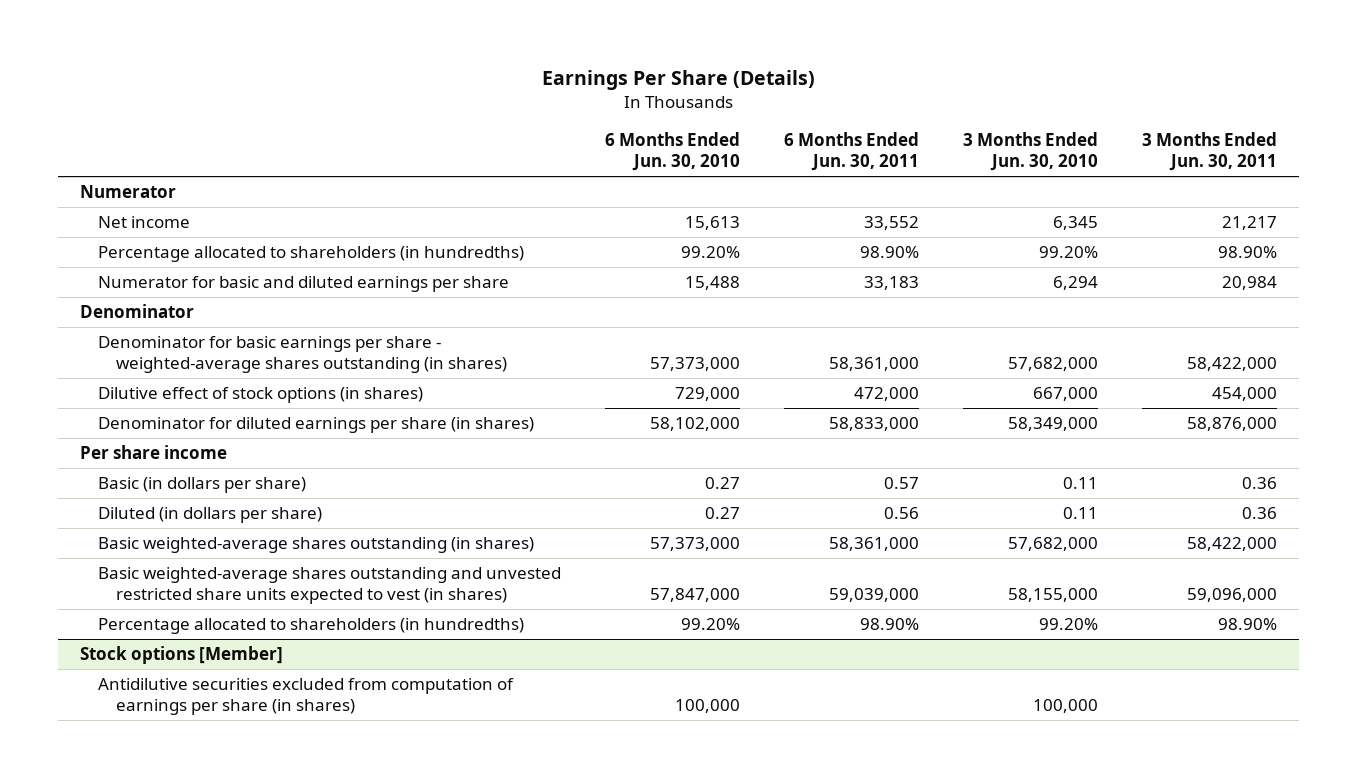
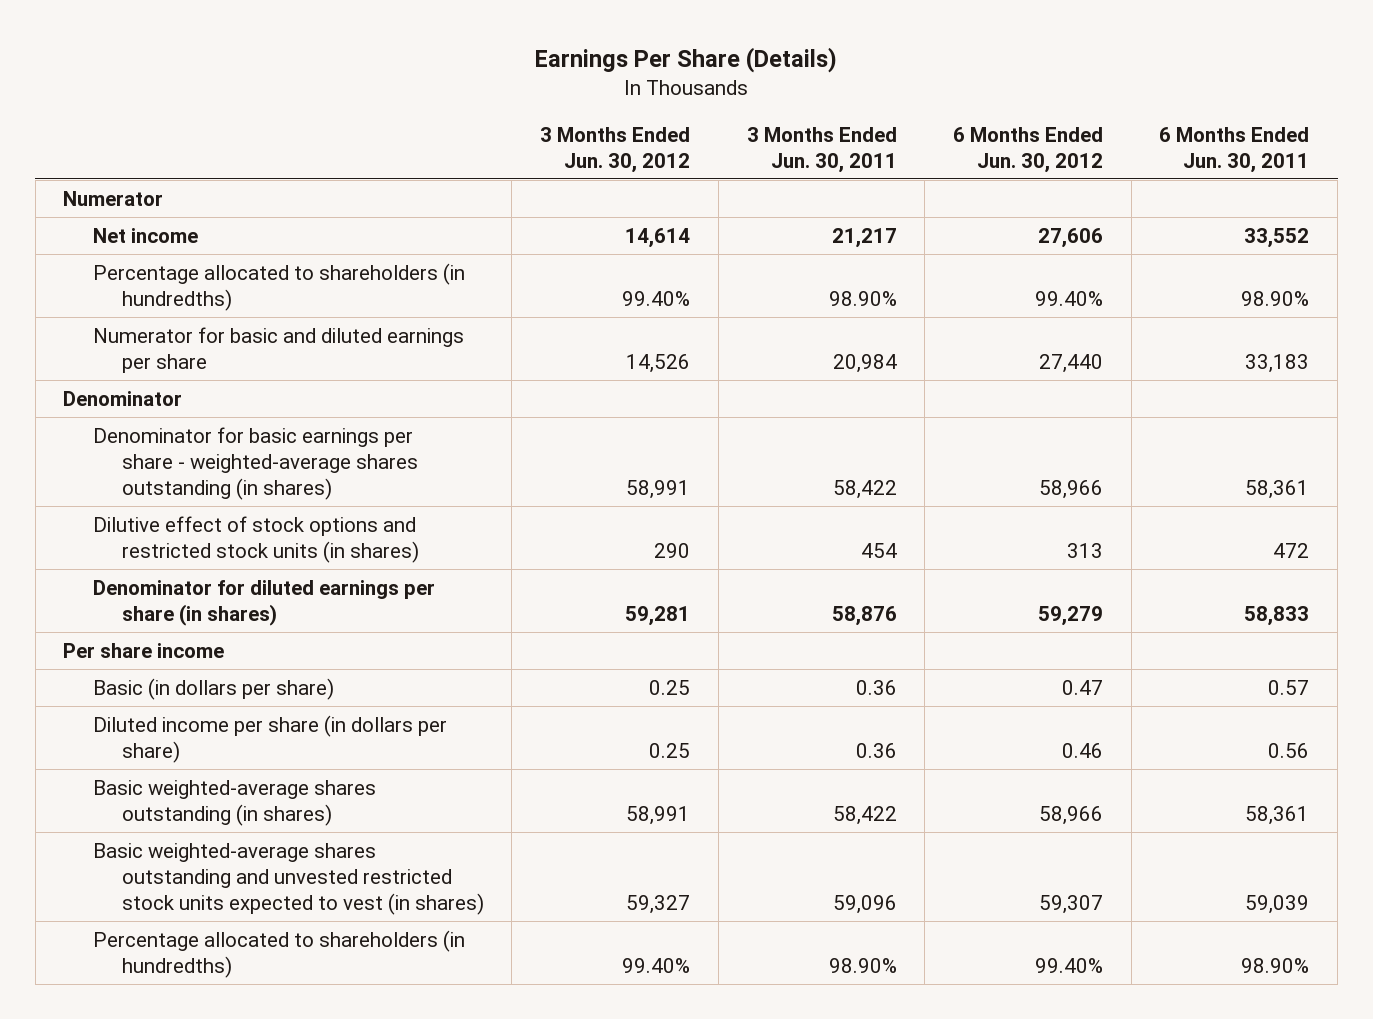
- | 6 Months Ended Jun. 30, 2010 | 6 Months Ended Jun. 30, 2011 | 3 Months Ended Jun. 30, 2010 | 3 Months Ended Jun. 30, 2011
+ | 3 Months Ended Jun. 30, 2012 | 3 Months Ended Jun. 30, 2011 | 6 Months Ended Jun. 30, 2012 | 6 Months Ended Jun. 30, 2011
- Denominator for basic earnings per share - weighted-average shares outstanding (in shares) | 57,373,000 | 58,361,000 | 57,682,000 | 58,422,000
- Dilutive effect of stock options (in shares) | 729,000 | 472,000 | 667,000 | 454,000
- Denominator for diluted earnings per share (in shares) | 58,102,000 | 58,833,000 | 58,349,000 | 58,876,000
+ Denominator for basic earnings per share - weighted-average shares outstanding (in shares) | 58,991 | 58,422 | 58,966 | 58,361
+ Dilutive effect of stock options and restricted stock units (in shares) | 290 | 454 | 313 | 472
+ Denominator for diluted earnings per share (in shares) | 59,281 | 58,876 | 59,279 | 58,833
- Diluted (in dollars per share) | 0.27 | 0.56 | 0.11 | 0.36
- Basic weighted-average shares outstanding (in shares) | 57,373,000 | 58,361,000 | 57,682,000 | 58,422,000
- Basic weighted-average shares outstanding and unvested restricted share units expected to vest (in shares) | 57,847,000 | 59,039,000 | 58,155,000 | 59,096,000
+ Diluted income per share (in dollars per share) | 0.25 | 0.36 | 0.46 | 0.56
+ Basic weighted-average shares outstanding (in shares) | 58,991 | 58,422 | 58,966 | 58,361
+ Basic weighted-average shares outstanding and unvested restricted stock units expected to vest (in shares) | 59,327 | 59,096 | 59,307 | 59,039
- Stock options [Member]
- Antidilutive securities excluded from computation of earnings per share (in shares) | 100,000 | | 100,000 |

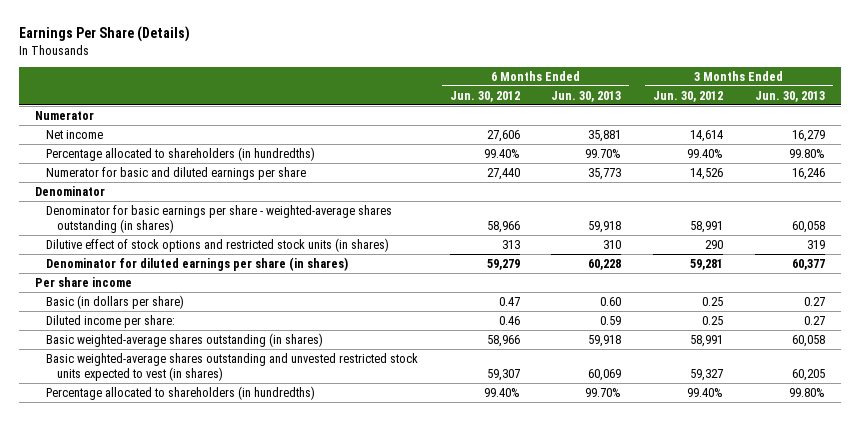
- | 3 Months Ended Jun. 30, 2012 | 3 Months Ended Jun. 30, 2011 | 6 Months Ended Jun. 30, 2012 | 6 Months Ended Jun. 30, 2011
+ | 6 Months Ended Jun. 30, 2012 | 6 Months Ended Jun. 30, 2013 | 3 Months Ended Jun. 30, 2012 | 3 Months Ended Jun. 30, 2013
- Diluted income per share (in dollars per share) | 0.25 | 0.36 | 0.46 | 0.56
+ Diluted income per share: | 0.46 | 0.59 | 0.25 | 0.27

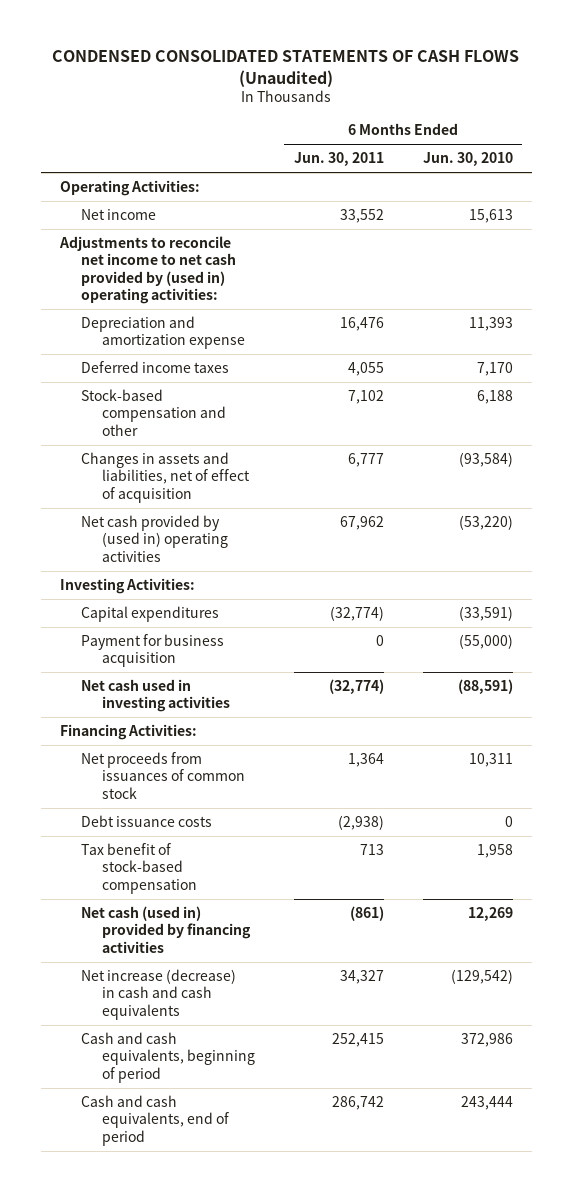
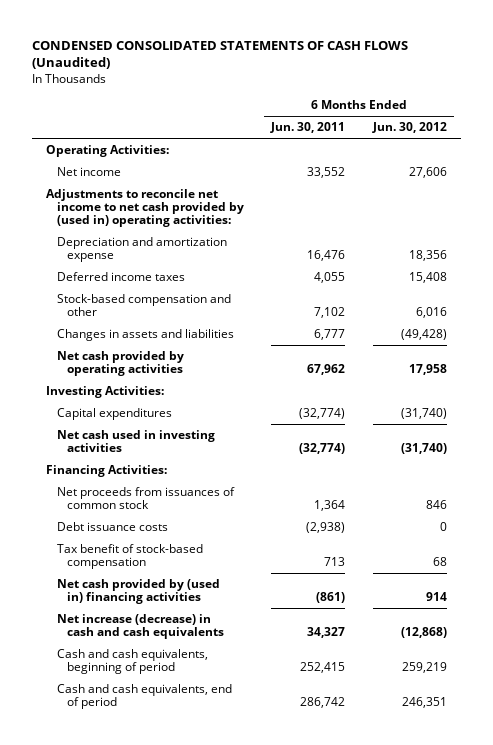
- | 6 Months Ended Jun. 30, 2011 | 6 Months Ended Jun. 30, 2010
+ | 6 Months Ended Jun. 30, 2011 | 6 Months Ended Jun. 30, 2012
- Changes in assets and liabilities, net of effect of acquisition | 6,777 | (93,584)
- Net cash provided by (used in) operating activities | 67,962 | (53,220)
+ Changes in assets and liabilities | 6,777 | (49,428)
+ Net cash provided by operating activities | 67,962 | 17,958
- Payment for business acquisition | 0 | (55,000)
- Net cash (used in) provided by financing activities | (861) | 12,269
+ Net cash provided by (used in) financing activities | (861) | 914

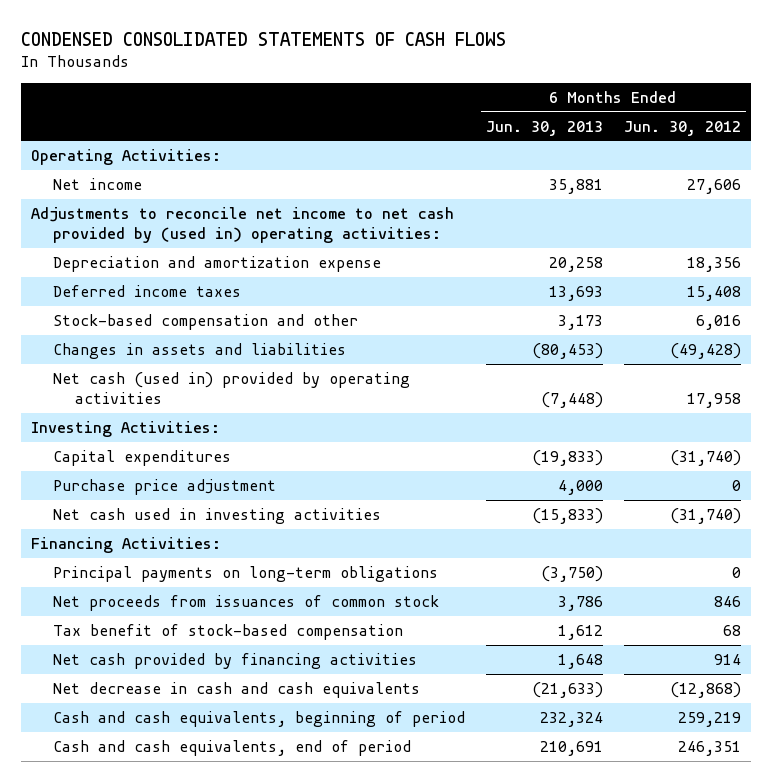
- CONDENSED CONSOLIDATED STATEMENTS OF CASH FLOWS (Unaudited)
+ CONDENSED CONSOLIDATED STATEMENTS OF CASH FLOWS
- | 6 Months Ended Jun. 30, 2011 | 6 Months Ended Jun. 30, 2012
+ | 6 Months Ended Jun. 30, 2013 | 6 Months Ended Jun. 30, 2012
- Net cash provided by operating activities | 67,962 | 17,958
+ Net cash (used in) provided by operating activities | (7,448) | 17,958
+ Purchase price adjustment | 4,000 | 0
+ Principal payments on long-term obligations | (3,750) | 0
- Debt issuance costs | (2,938) | 0
- Net cash provided by (used in) financing activities | (861) | 914
- Net increase (decrease) in cash and cash equivalents | 34,327 | (12,868)
+ Net cash provided by financing activities | 1,648 | 914
+ Net decrease in cash and cash equivalents | (21,633) | (12,868)

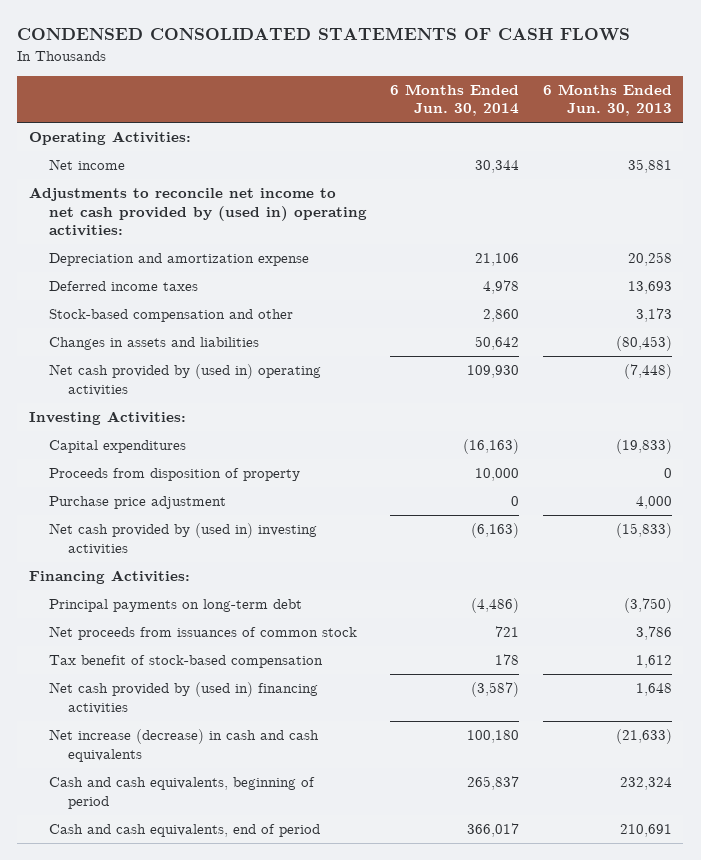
- | 6 Months Ended Jun. 30, 2013 | 6 Months Ended Jun. 30, 2012
+ | 6 Months Ended Jun. 30, 2014 | 6 Months Ended Jun. 30, 2013
- Net cash (used in) provided by operating activities | (7,448) | 17,958
+ Net cash provided by (used in) operating activities | 109,930 | (7,448)
+ Proceeds from disposition of property | 10,000 | 0
- Net cash used in investing activities | (15,833) | (31,740)
+ Net cash provided by (used in) investing activities | (6,163) | (15,833)
- Principal payments on long-term obligations | (3,750) | 0
+ Principal payments on long-term debt | (4,486) | (3,750)
- Net cash provided by financing activities | 1,648 | 914
- Net decrease in cash and cash equivalents | (21,633) | (12,868)
+ Net cash provided by (used in) financing activities | (3,587) | 1,648
+ Net increase (decrease) in cash and cash equivalents | 100,180 | (21,633)

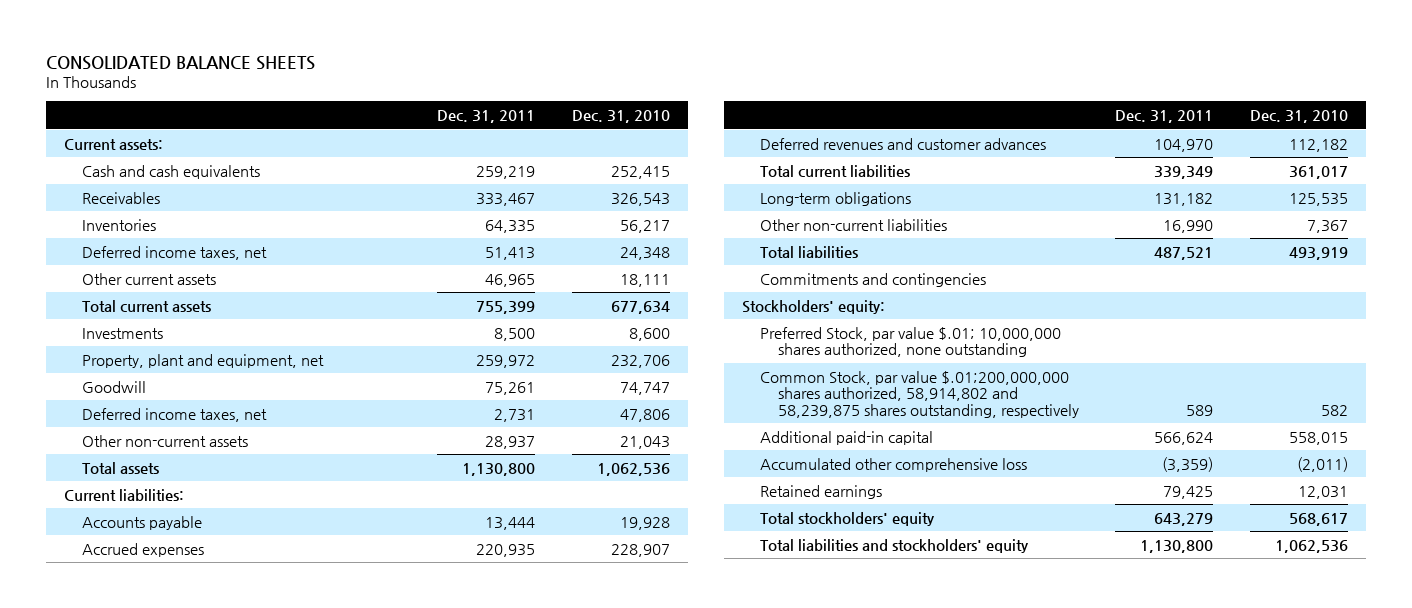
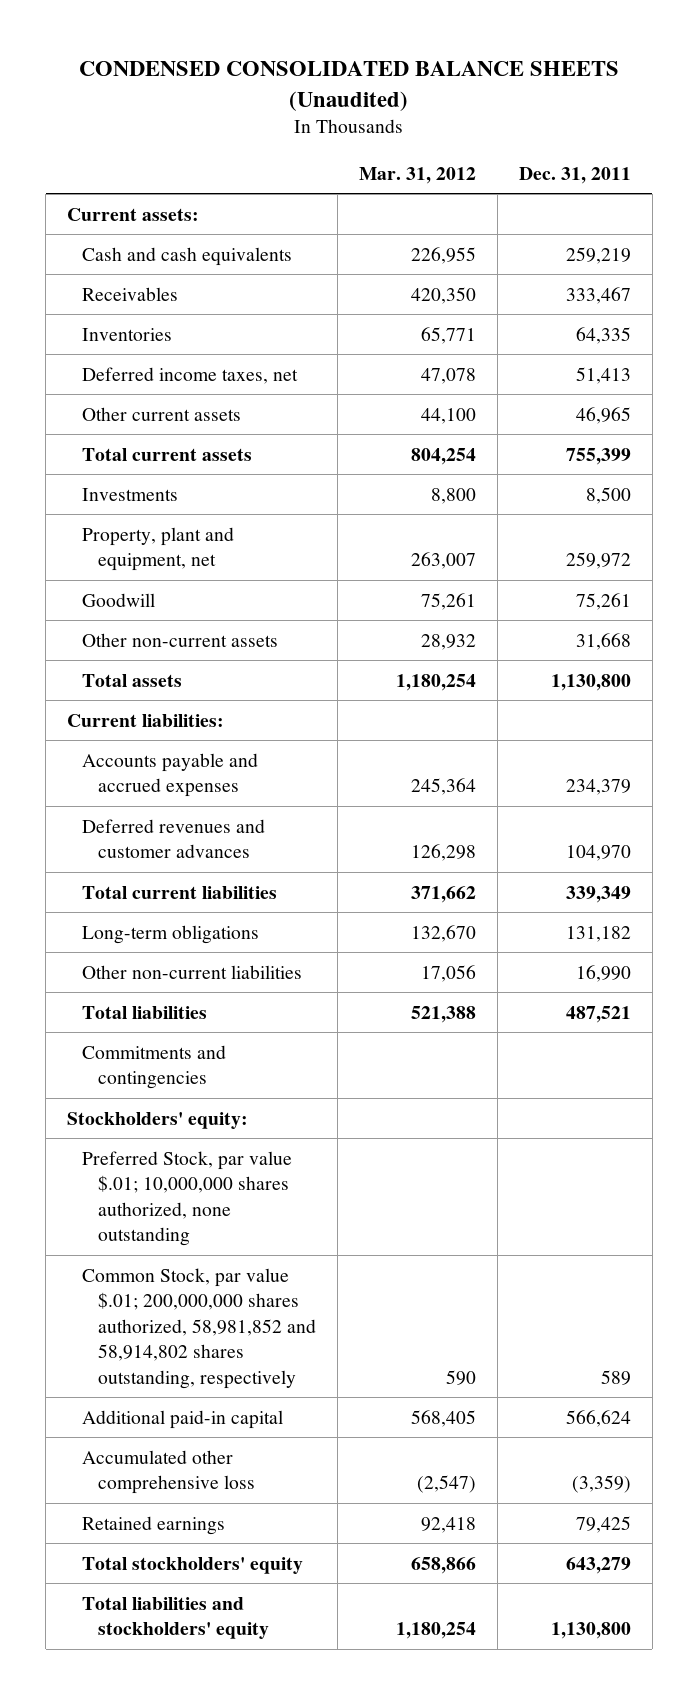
- CONSOLIDATED BALANCE SHEETS
+ CONDENSED CONSOLIDATED BALANCE SHEETS (Unaudited)
- | Dec. 31, 2011 | Dec. 31, 2010
+ | Mar. 31, 2012 | Dec. 31, 2011
- Deferred income taxes, net | 2,731 | 47,806
- Other non-current assets | 28,937 | 21,043
+ Other non-current assets | 28,932 | 31,668
- Accounts payable | 13,444 | 19,928
- Accrued expenses | 220,935 | 228,907
+ Accounts payable and accrued expenses | 245,364 | 234,379
- Common Stock, par value $.01;200,000,000 shares authorized, 58,914,802 and 58,239,875 shares outstanding, respectively | 589 | 582
+ Common Stock, par value $.01; 200,000,000 shares authorized, 58,981,852 and 58,914,802 shares outstanding, respectively | 590 | 589

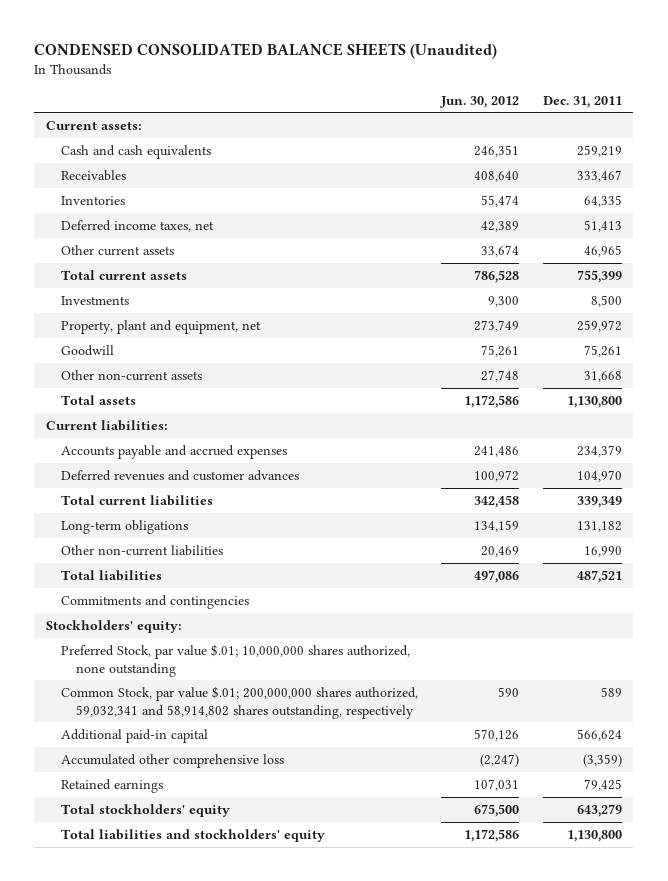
- | Mar. 31, 2012 | Dec. 31, 2011
+ | Jun. 30, 2012 | Dec. 31, 2011
- Common Stock, par value $.01; 200,000,000 shares authorized, 58,981,852 and 58,914,802 shares outstanding, respectively | 590 | 589
+ Common Stock, par value $.01; 200,000,000 shares authorized, 59,032,341 and 58,914,802 shares outstanding, respectively | 590 | 589

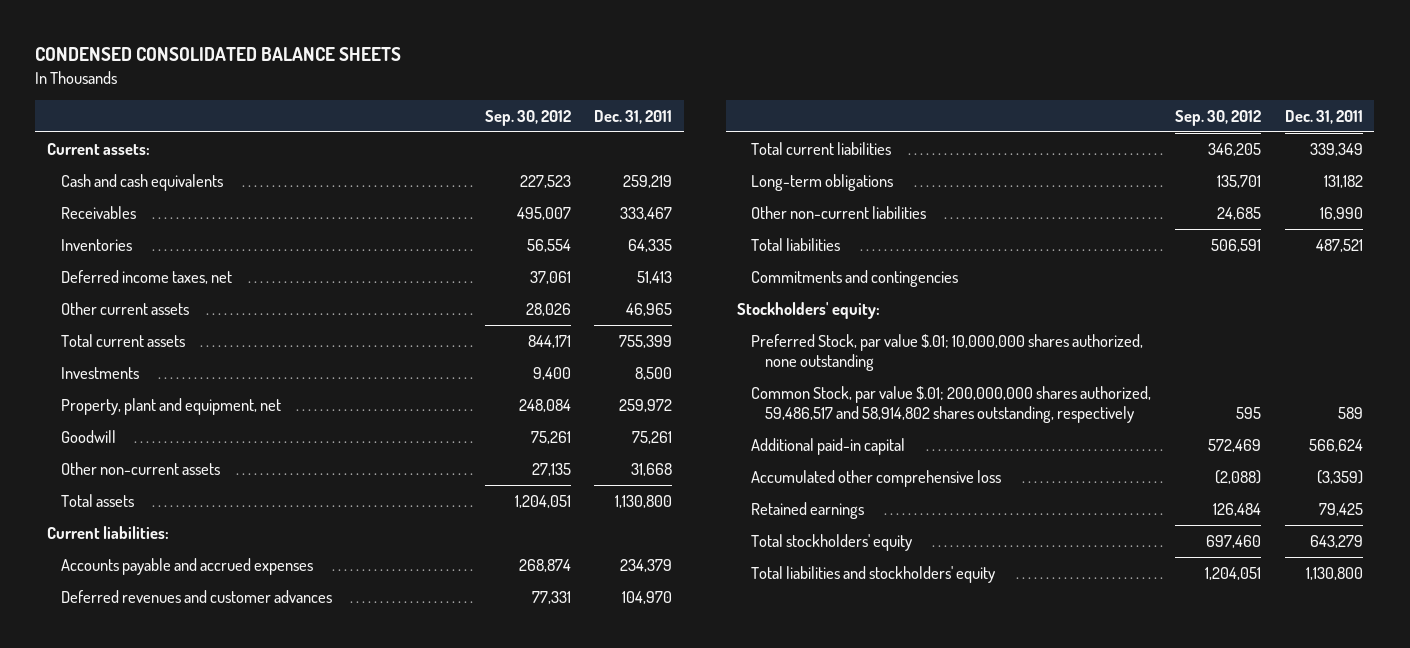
- CONDENSED CONSOLIDATED BALANCE SHEETS (Unaudited)
+ CONDENSED CONSOLIDATED BALANCE SHEETS
- | Jun. 30, 2012 | Dec. 31, 2011
+ | Sep. 30, 2012 | Dec. 31, 2011
- Common Stock, par value $.01; 200,000,000 shares authorized, 59,032,341 and 58,914,802 shares outstanding, respectively | 590 | 589
+ Common Stock, par value $.01; 200,000,000 shares authorized, 59,486,517 and 58,914,802 shares outstanding, respectively | 595 | 589

